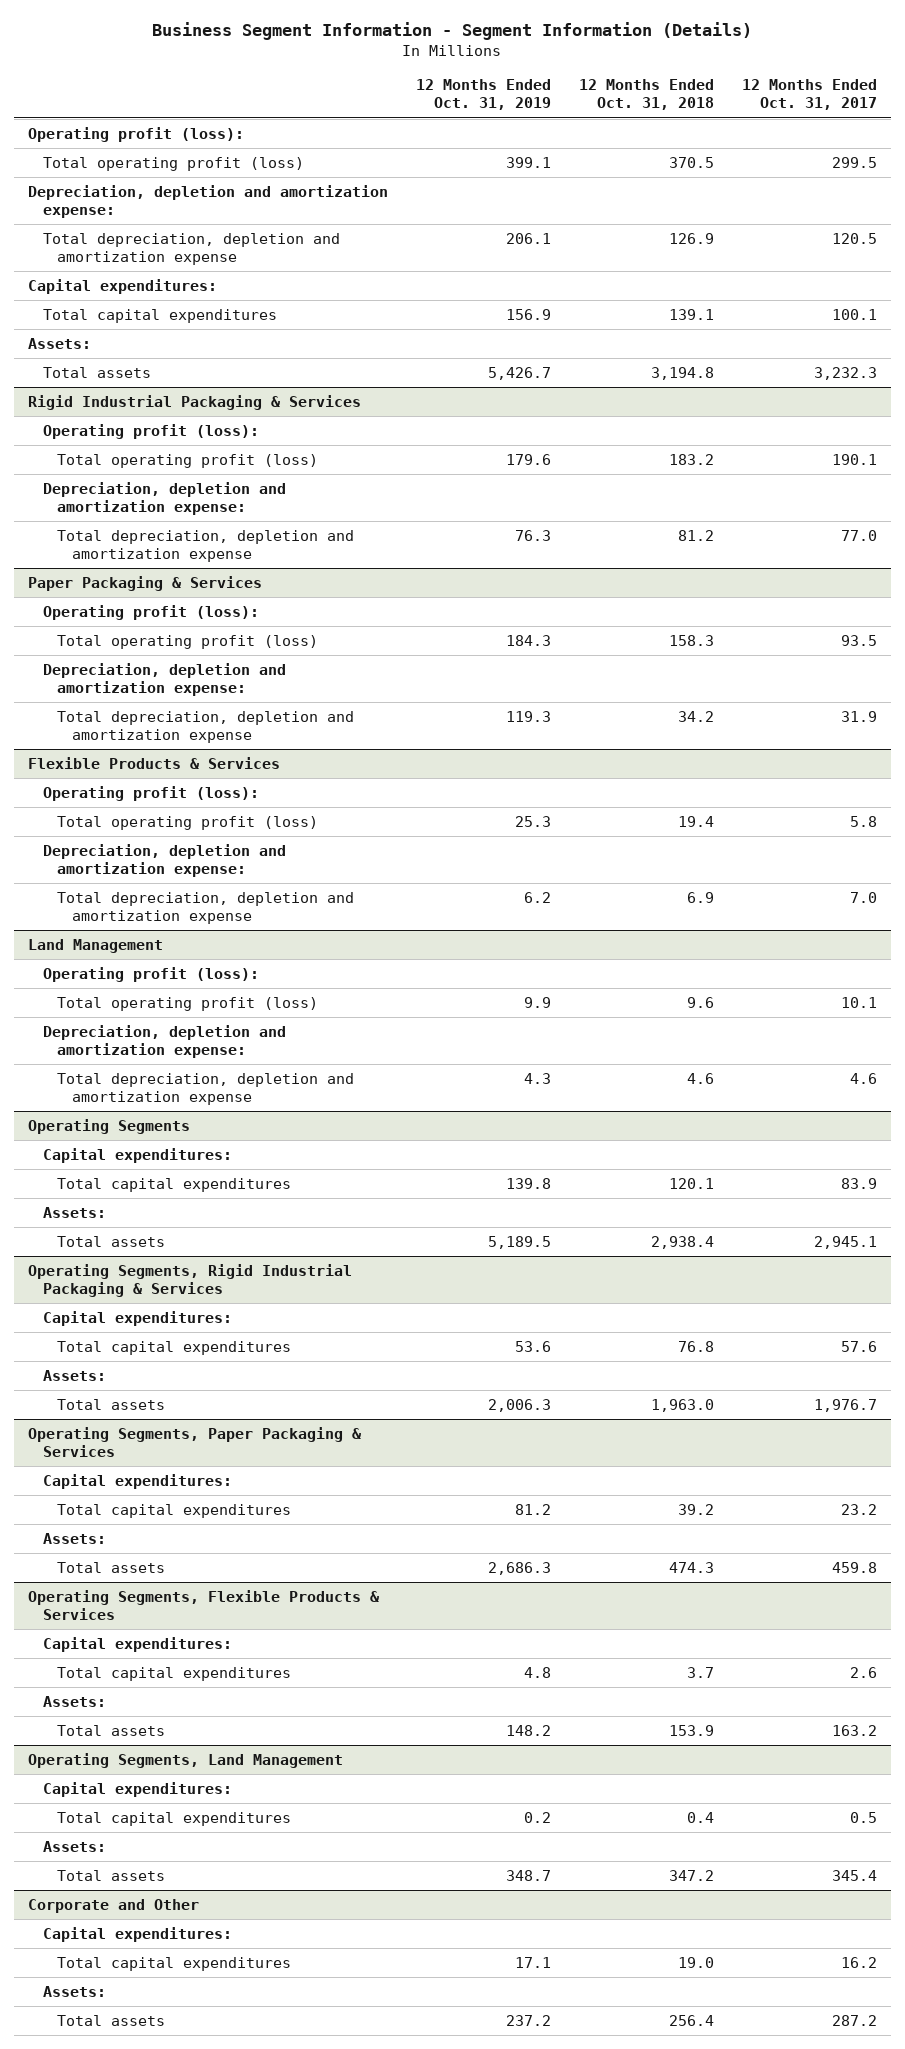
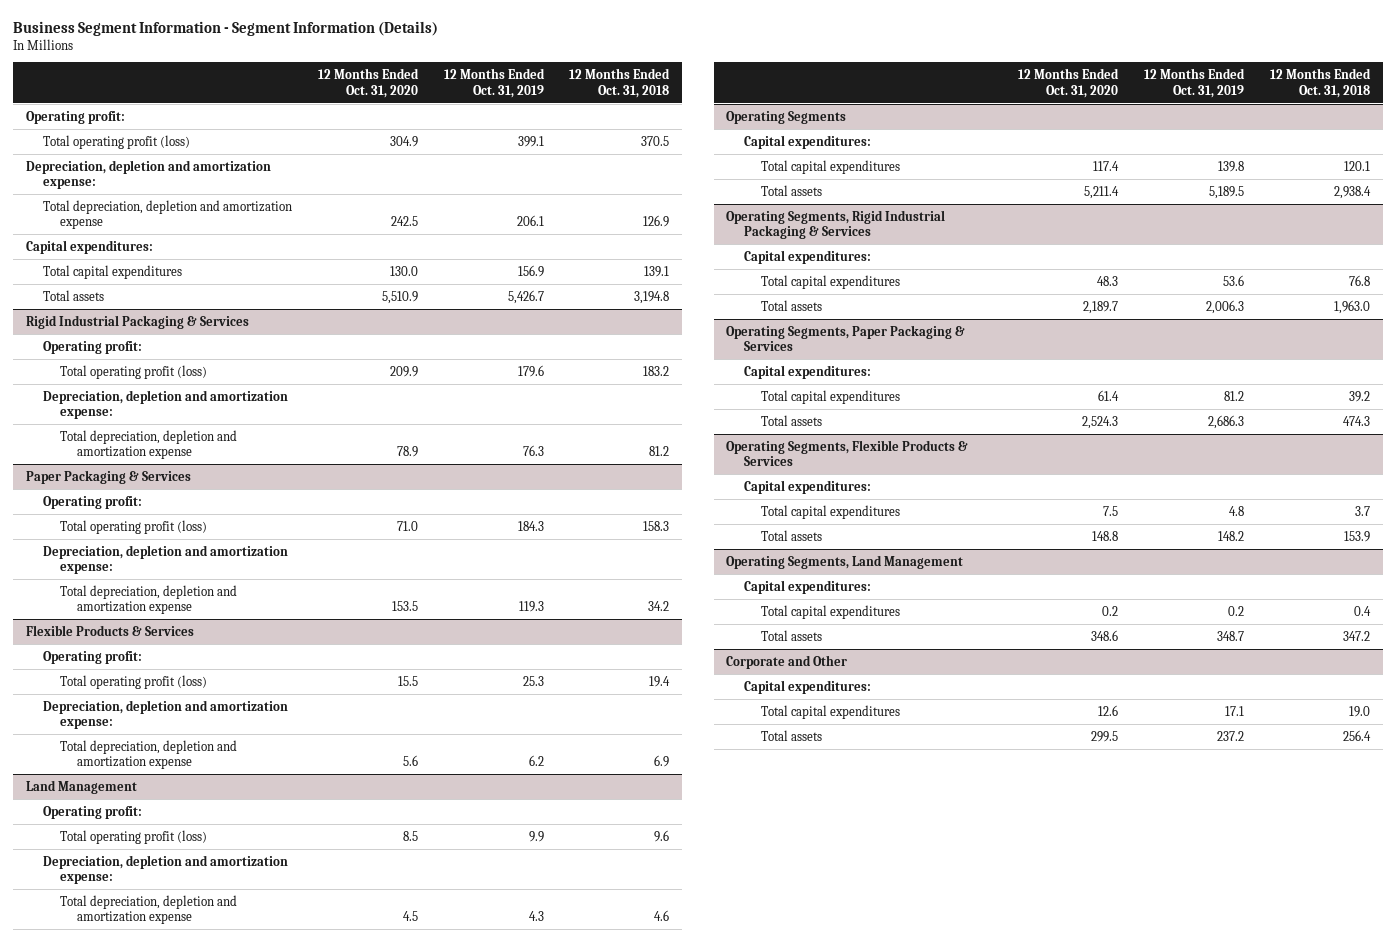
- | 12 Months Ended Oct. 31, 2019 | 12 Months Ended Oct. 31, 2018 | 12 Months Ended Oct. 31, 2017
+ | 12 Months Ended Oct. 31, 2020 | 12 Months Ended Oct. 31, 2019 | 12 Months Ended Oct. 31, 2018
- Operating profit (loss):
+ Operating profit:
- Assets:
@ Rigid Industrial Packaging & Services
- Operating profit (loss):
+ Operating profit:
@ Paper Packaging & Services
- Operating profit (loss):
+ Operating profit:
@ Flexible Products & Services
- Operating profit (loss):
+ Operating profit:
@ Land Management
- Operating profit (loss):
+ Operating profit:
@ Operating Segments
- Assets:
@ Operating Segments, Rigid Industrial Packaging & Services
- Assets:
@ Operating Segments, Paper Packaging & Services
- Assets:
@ Operating Segments, Flexible Products & Services
- Assets:
@ Operating Segments, Land Management
- Assets:
@ Corporate and Other
- Assets:

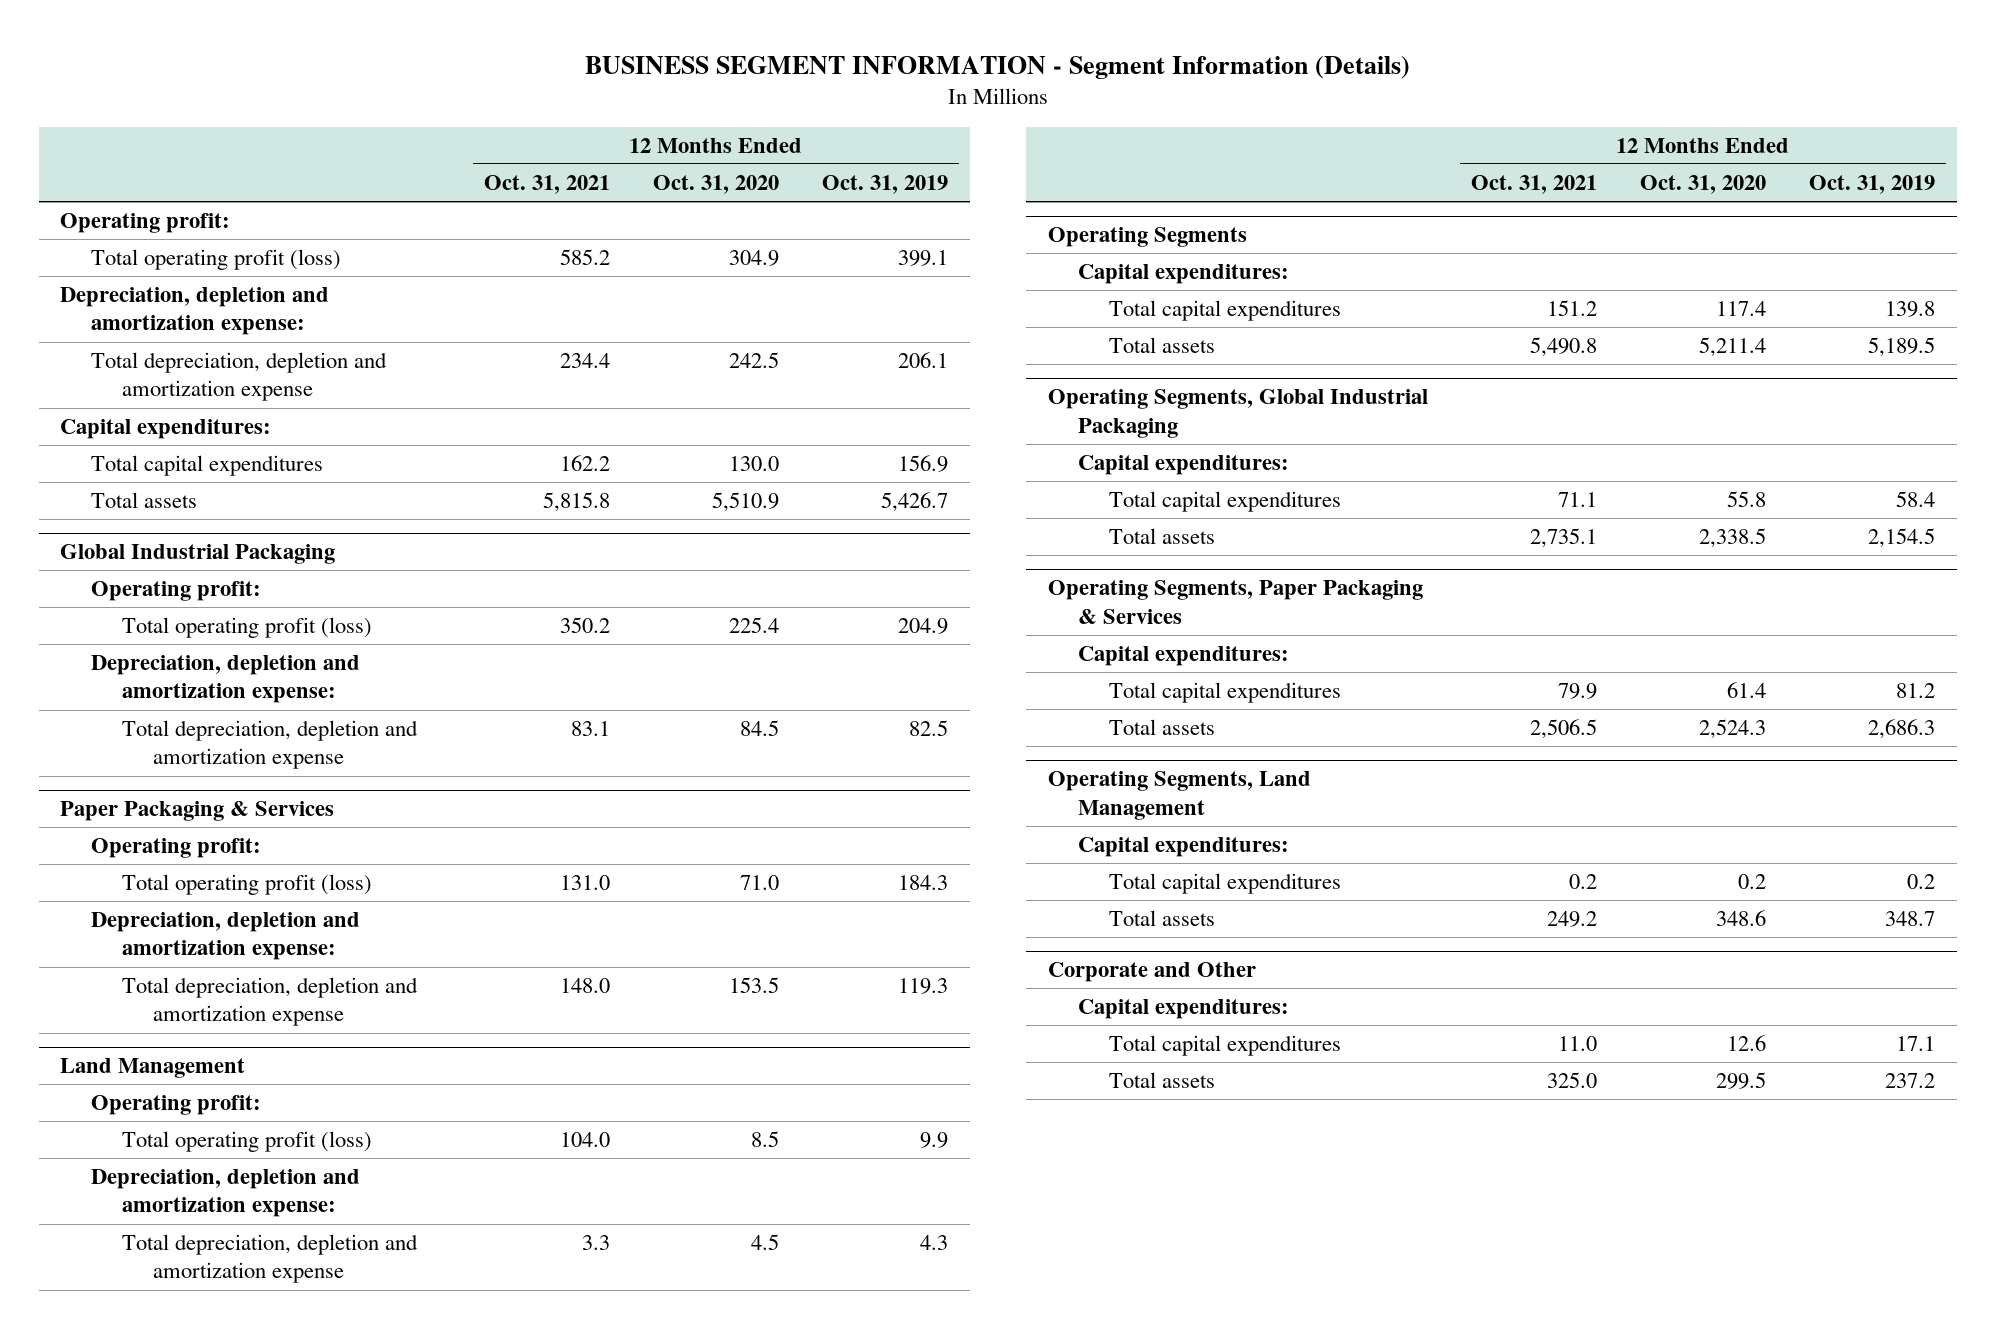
- Business Segment Information - Segment Information (Details)
+ BUSINESS SEGMENT INFORMATION - Segment Information (Details)
- | 12 Months Ended Oct. 31, 2020 | 12 Months Ended Oct. 31, 2019 | 12 Months Ended Oct. 31, 2018
+ | 12 Months Ended Oct. 31, 2021 | 12 Months Ended Oct. 31, 2020 | 12 Months Ended Oct. 31, 2019
- Rigid Industrial Packaging & Services
+ Global Industrial Packaging
- Total operating profit (loss) | 209.9 | 179.6 | 183.2
+ Total operating profit (loss) | 350.2 | 225.4 | 204.9
- Total depreciation, depletion and amortization expense | 78.9 | 76.3 | 81.2
+ Total depreciation, depletion and amortization expense | 83.1 | 84.5 | 82.5
- Flexible Products & Services
- Operating profit:
- Total operating profit (loss) | 15.5 | 25.3 | 19.4
- Depreciation, depletion and amortization expense:
- Total depreciation, depletion and amortization expense | 5.6 | 6.2 | 6.9
- Operating Segments, Rigid Industrial Packaging & Services
+ Operating Segments, Global Industrial Packaging
- Total capital expenditures | 48.3 | 53.6 | 76.8
- Total assets | 2,189.7 | 2,006.3 | 1,963.0
+ Total capital expenditures | 71.1 | 55.8 | 58.4
+ Total assets | 2,735.1 | 2,338.5 | 2,154.5
- Operating Segments, Flexible Products & Services
- Capital expenditures:
- Total capital expenditures | 7.5 | 4.8 | 3.7
- Total assets | 148.8 | 148.2 | 153.9

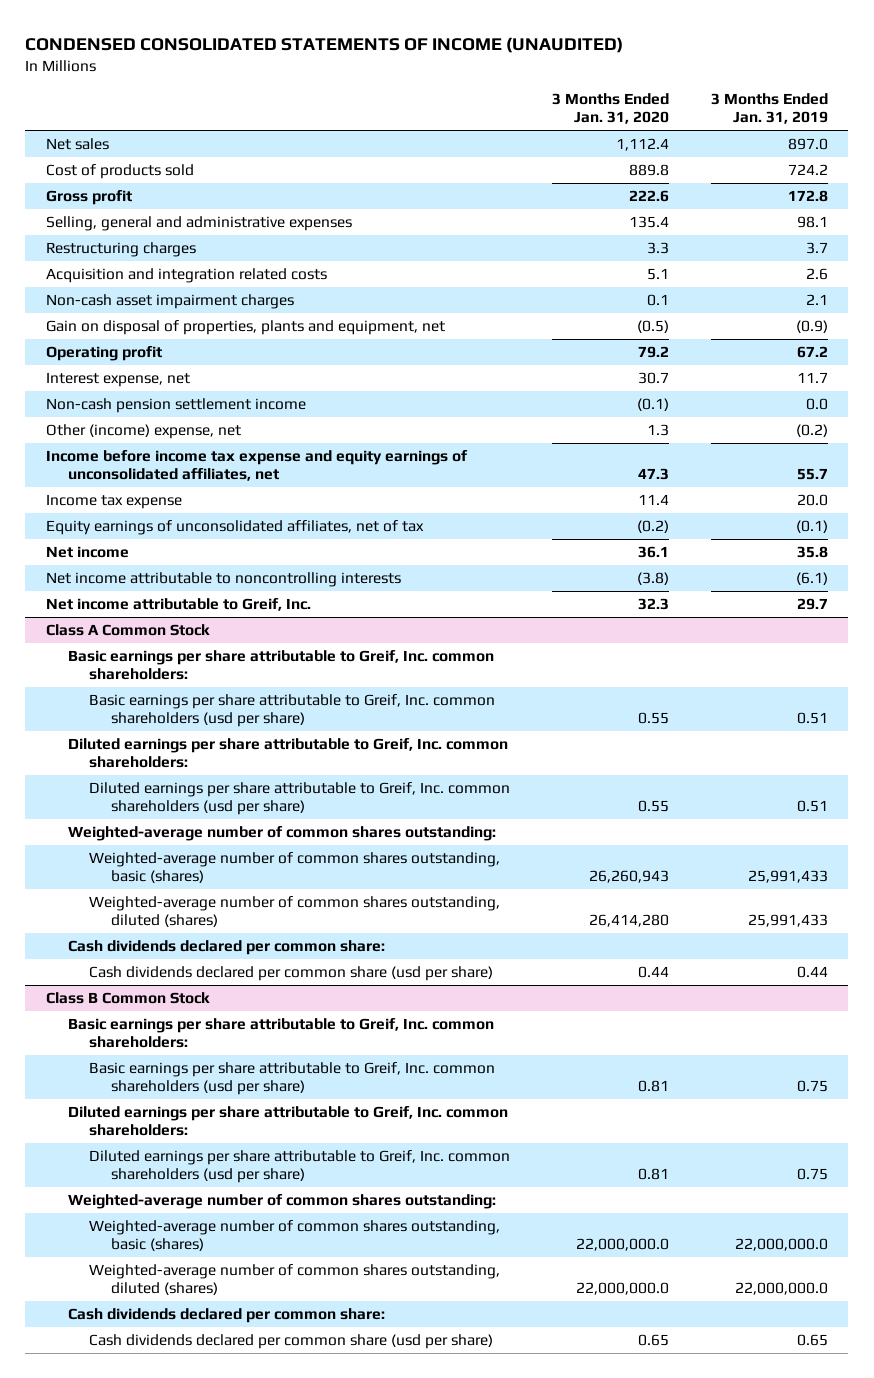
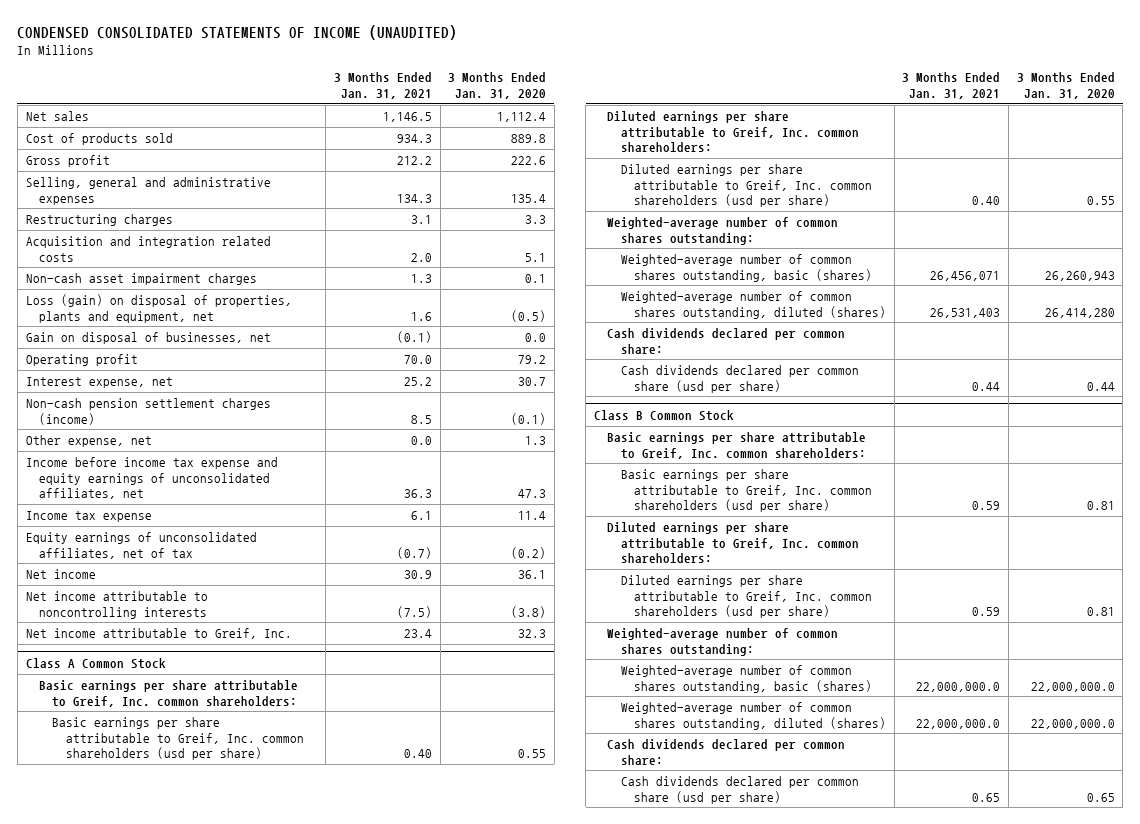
- | 3 Months Ended Jan. 31, 2020 | 3 Months Ended Jan. 31, 2019
+ | 3 Months Ended Jan. 31, 2021 | 3 Months Ended Jan. 31, 2020
- Gain on disposal of properties, plants and equipment, net | (0.5) | (0.9)
+ Loss (gain) on disposal of properties, plants and equipment, net | 1.6 | (0.5)
+ Gain on disposal of businesses, net | (0.1) | 0.0
- Non-cash pension settlement income | (0.1) | 0.0
- Other (income) expense, net | 1.3 | (0.2)
+ Non-cash pension settlement charges (income) | 8.5 | (0.1)
+ Other expense, net | 0.0 | 1.3

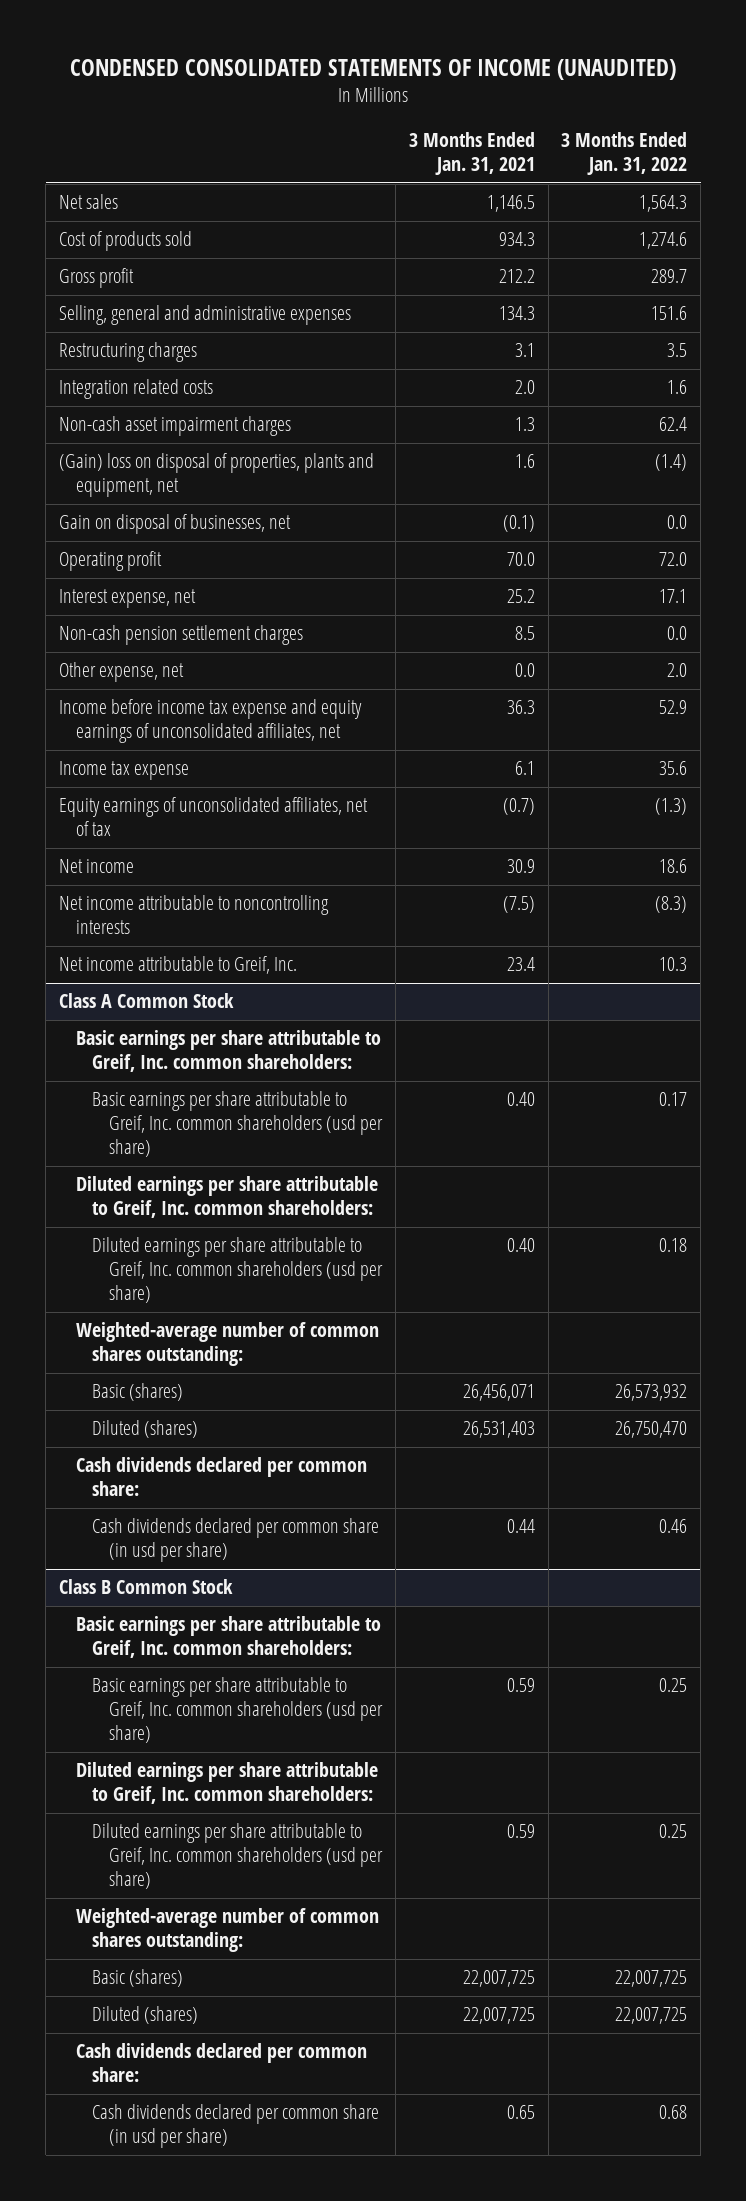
- | 3 Months Ended Jan. 31, 2021 | 3 Months Ended Jan. 31, 2020
+ | 3 Months Ended Jan. 31, 2021 | 3 Months Ended Jan. 31, 2022
- Acquisition and integration related costs | 2.0 | 5.1
+ Integration related costs | 2.0 | 1.6
- Loss (gain) on disposal of properties, plants and equipment, net | 1.6 | (0.5)
+ (Gain) loss on disposal of properties, plants and equipment, net | 1.6 | (1.4)
- Non-cash pension settlement charges (income) | 8.5 | (0.1)
+ Non-cash pension settlement charges | 8.5 | 0.0
@ Class A Common Stock
- Weighted-average number of common shares outstanding, basic (shares) | 26,456,071 | 26,260,943
- Weighted-average number of common shares outstanding, diluted (shares) | 26,531,403 | 26,414,280
+ Basic (shares) | 26,456,071 | 26,573,932
+ Diluted (shares) | 26,531,403 | 26,750,470
- Cash dividends declared per common share (usd per share) | 0.44 | 0.44
+ Cash dividends declared per common share (in usd per share) | 0.44 | 0.46
@ Class B Common Stock
- Weighted-average number of common shares outstanding, basic (shares) | 22,000,000.0 | 22,000,000.0
- Weighted-average number of common shares outstanding, diluted (shares) | 22,000,000.0 | 22,000,000.0
+ Basic (shares) | 22,007,725 | 22,007,725
+ Diluted (shares) | 22,007,725 | 22,007,725
- Cash dividends declared per common share (usd per share) | 0.65 | 0.65
+ Cash dividends declared per common share (in usd per share) | 0.65 | 0.68

